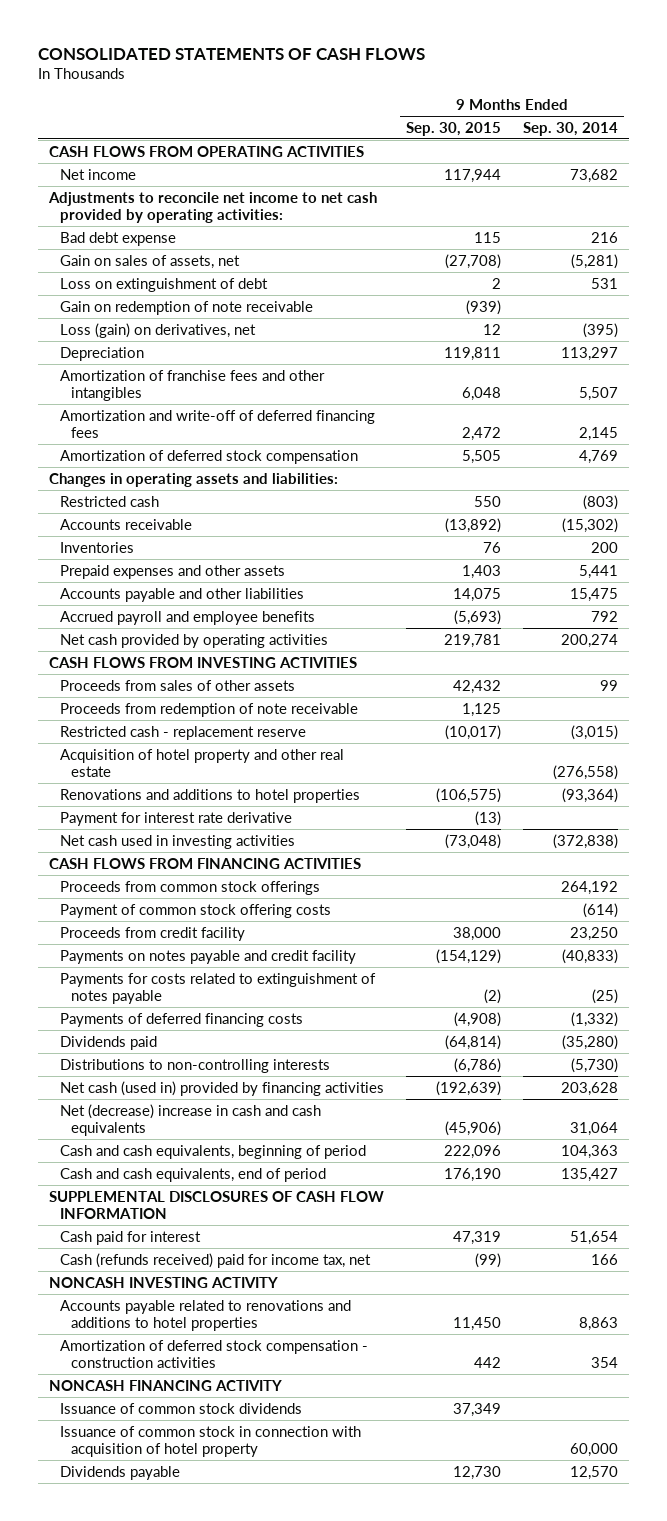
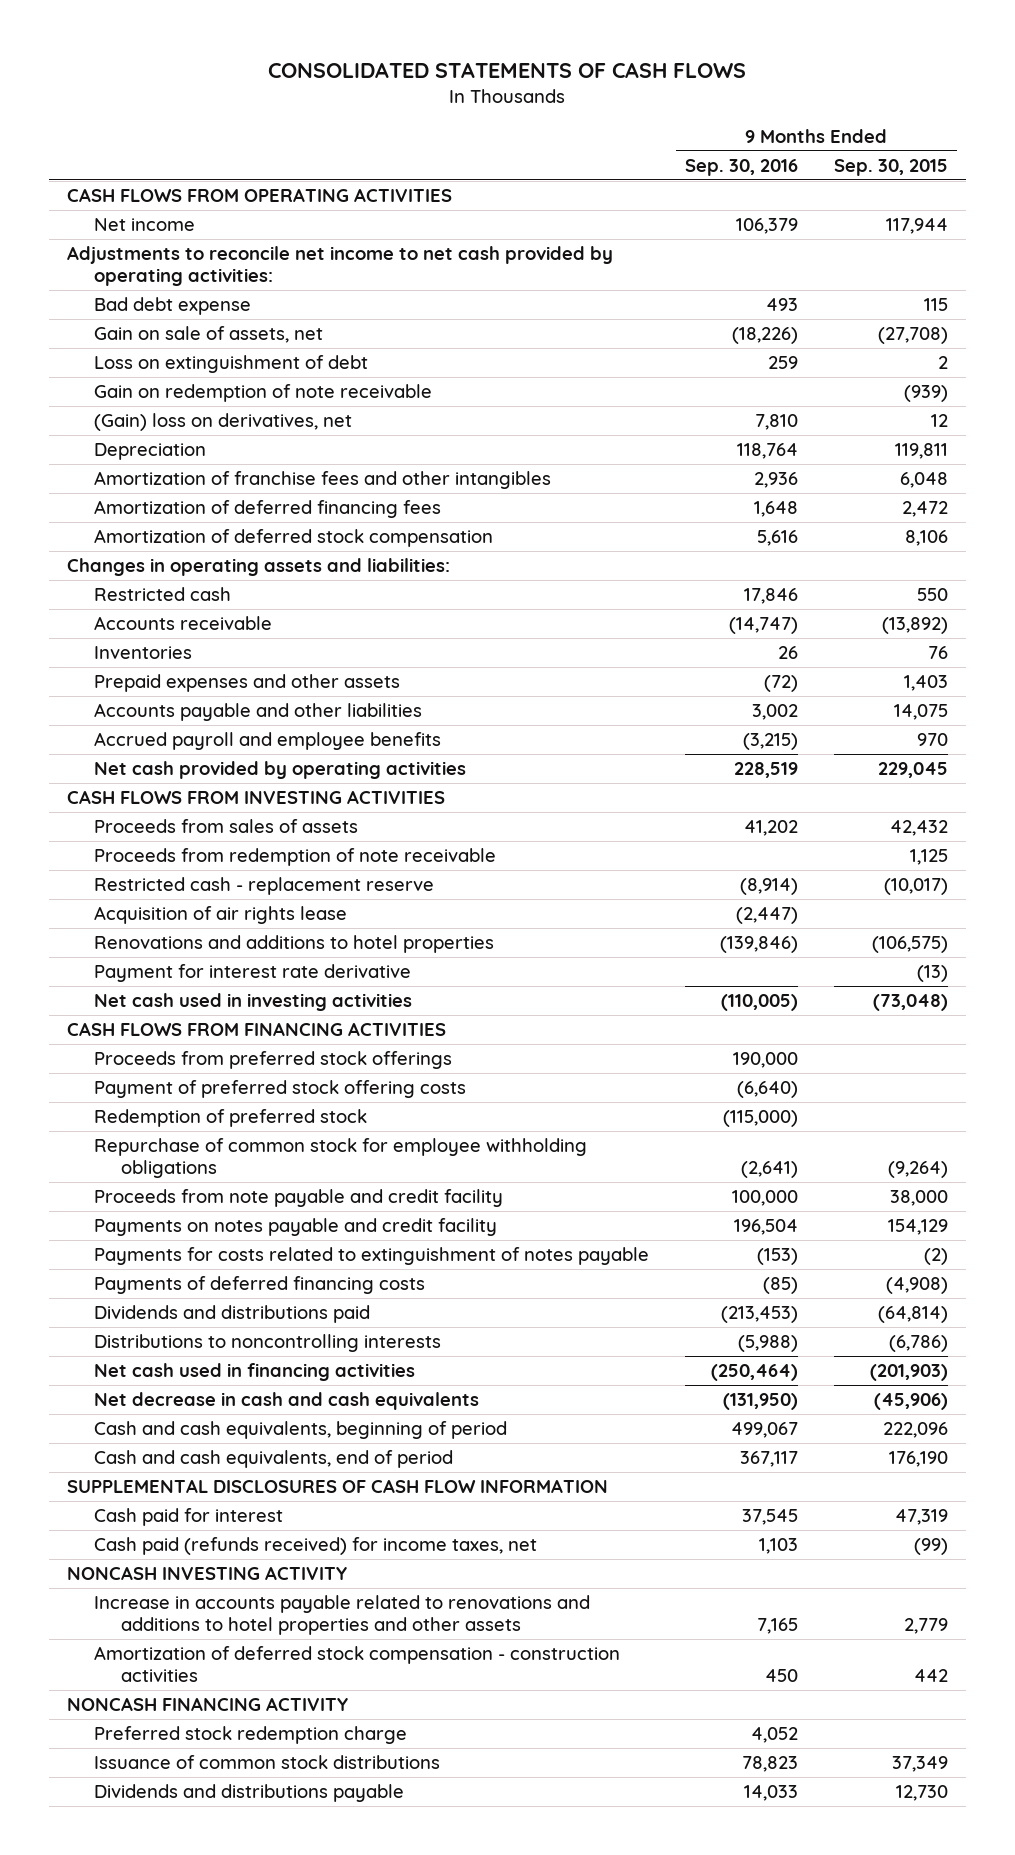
- | 9 Months Ended Sep. 30, 2015 | 9 Months Ended Sep. 30, 2014
+ | 9 Months Ended Sep. 30, 2016 | 9 Months Ended Sep. 30, 2015
- Gain on sales of assets, net | (27,708) | (5,281)
+ Gain on sale of assets, net | (18,226) | (27,708)
- Loss (gain) on derivatives, net | 12 | (395)
+ (Gain) loss on derivatives, net | 7,810 | 12
- Amortization and write-off of deferred financing fees | 2,472 | 2,145
- Amortization of deferred stock compensation | 5,505 | 4,769
+ Amortization of deferred financing fees | 1,648 | 2,472
+ Amortization of deferred stock compensation | 5,616 | 8,106
- Accrued payroll and employee benefits | (5,693) | 792
- Net cash provided by operating activities | 219,781 | 200,274
+ Accrued payroll and employee benefits | (3,215) | 970
+ Net cash provided by operating activities | 228,519 | 229,045
- Proceeds from sales of other assets | 42,432 | 99
+ Proceeds from sales of assets | 41,202 | 42,432
- Acquisition of hotel property and other real estate | | (276,558)
+ Acquisition of air rights lease | (2,447) |
- Proceeds from common stock offerings | | 264,192
- Payment of common stock offering costs | | (614)
- Proceeds from credit facility | 38,000 | 23,250
- Payments on notes payable and credit facility | (154,129) | (40,833)
+ Proceeds from preferred stock offerings | 190,000 |
+ Payment of preferred stock offering costs | (6,640) |
+ Redemption of preferred stock | (115,000) |
+ Repurchase of common stock for employee withholding obligations | (2,641) | (9,264)
+ Proceeds from note payable and credit facility | 100,000 | 38,000
+ Payments on notes payable and credit facility | 196,504 | 154,129
- Dividends paid | (64,814) | (35,280)
- Distributions to non-controlling interests | (6,786) | (5,730)
- Net cash (used in) provided by financing activities | (192,639) | 203,628
- Net (decrease) increase in cash and cash equivalents | (45,906) | 31,064
+ Dividends and distributions paid | (213,453) | (64,814)
+ Distributions to noncontrolling interests | (5,988) | (6,786)
+ Net cash used in financing activities | (250,464) | (201,903)
+ Net decrease in cash and cash equivalents | (131,950) | (45,906)
- Cash (refunds received) paid for income tax, net | (99) | 166
+ Cash paid (refunds received) for income taxes, net | 1,103 | (99)
- Accounts payable related to renovations and additions to hotel properties | 11,450 | 8,863
+ Increase in accounts payable related to renovations and additions to hotel properties and other assets | 7,165 | 2,779
- Issuance of common stock dividends | 37,349 |
- Issuance of common stock in connection with acquisition of hotel property | | 60,000
- Dividends payable | 12,730 | 12,570
+ Preferred stock redemption charge | 4,052 |
+ Issuance of common stock distributions | 78,823 | 37,349
+ Dividends and distributions payable | 14,033 | 12,730

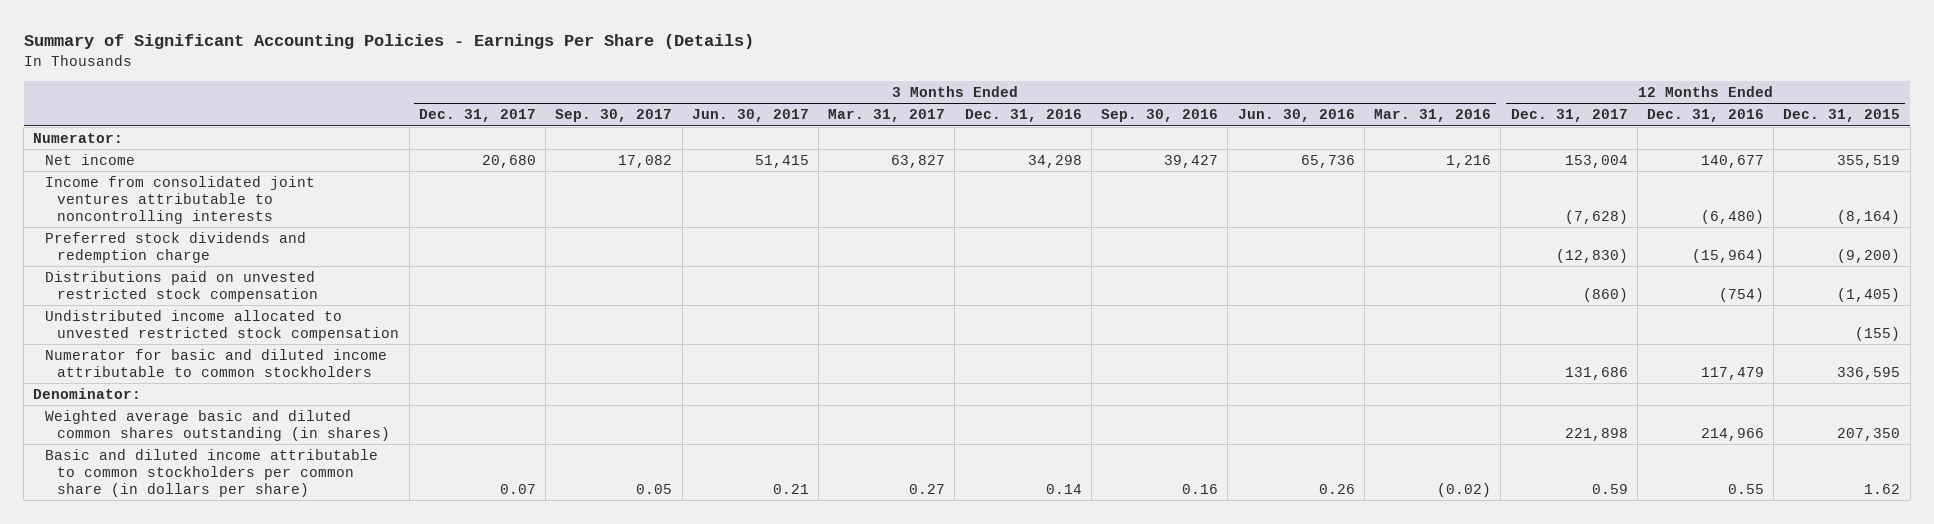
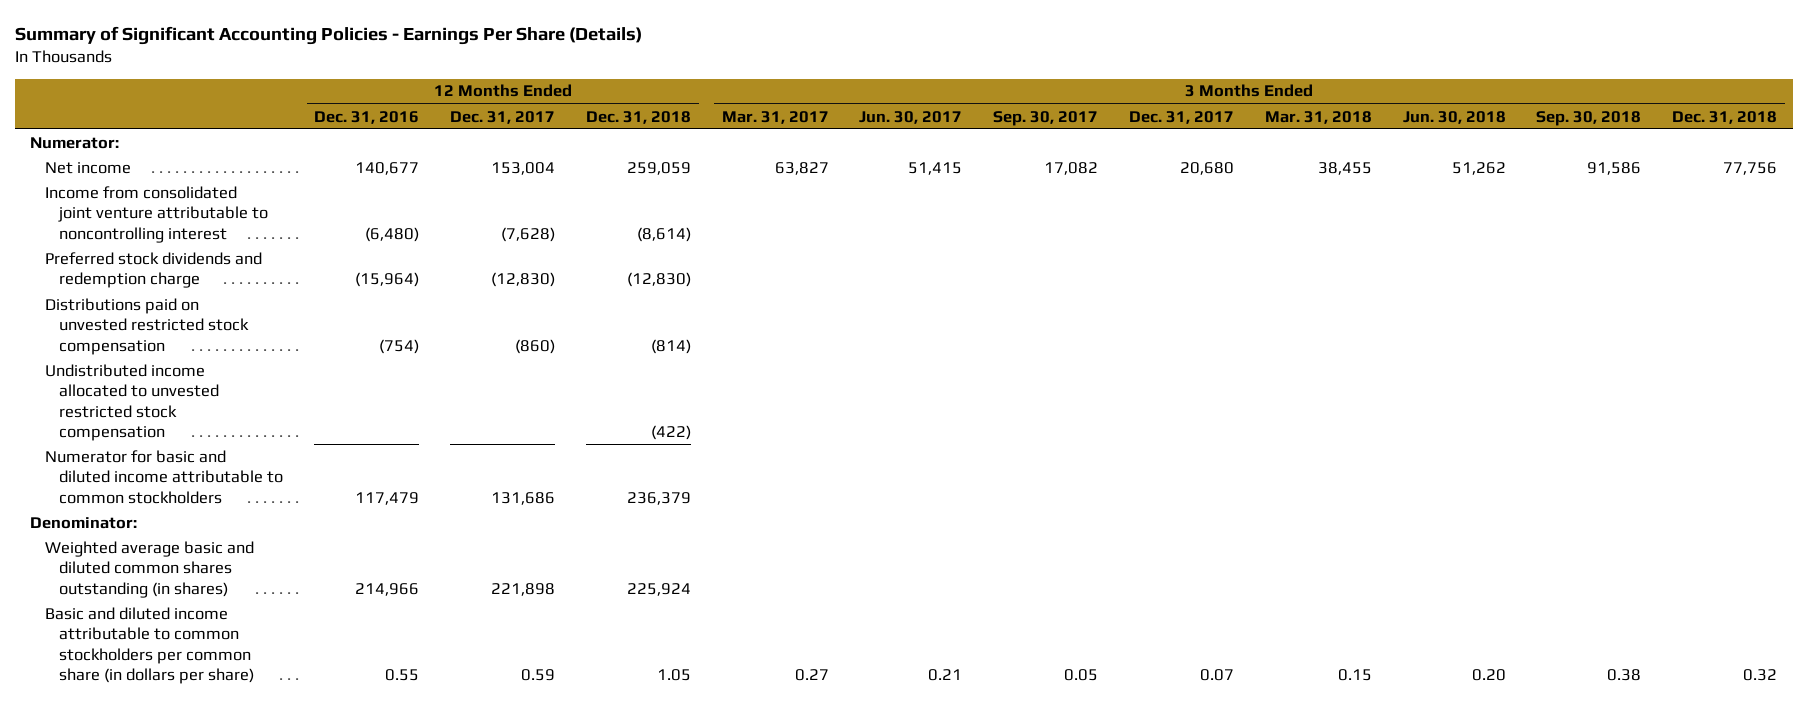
- | 3 Months Ended Dec. 31, 2017 | 3 Months Ended Sep. 30, 2017 | 3 Months Ended Jun. 30, 2017 | 3 Months Ended Mar. 31, 2017 | 3 Months Ended Dec. 31, 2016 | 3 Months Ended Sep. 30, 2016 | 3 Months Ended Jun. 30, 2016 | 3 Months Ended Mar. 31, 2016 | 12 Months Ended Dec. 31, 2017 | 12 Months Ended Dec. 31, 2016 | 12 Months Ended Dec. 31, 2015
+ | 12 Months Ended Dec. 31, 2016 | 12 Months Ended Dec. 31, 2017 | 12 Months Ended Dec. 31, 2018 | 3 Months Ended Mar. 31, 2017 | 3 Months Ended Jun. 30, 2017 | 3 Months Ended Sep. 30, 2017 | 3 Months Ended Dec. 31, 2017 | 3 Months Ended Mar. 31, 2018 | 3 Months Ended Jun. 30, 2018 | 3 Months Ended Sep. 30, 2018 | 3 Months Ended Dec. 31, 2018
- Income from consolidated joint ventures attributable to noncontrolling interests | | | | | | | | | (7,628) | (6,480) | (8,164)
+ Income from consolidated joint venture attributable to noncontrolling interest | (6,480) | (7,628) | (8,614) | | | | | | | |

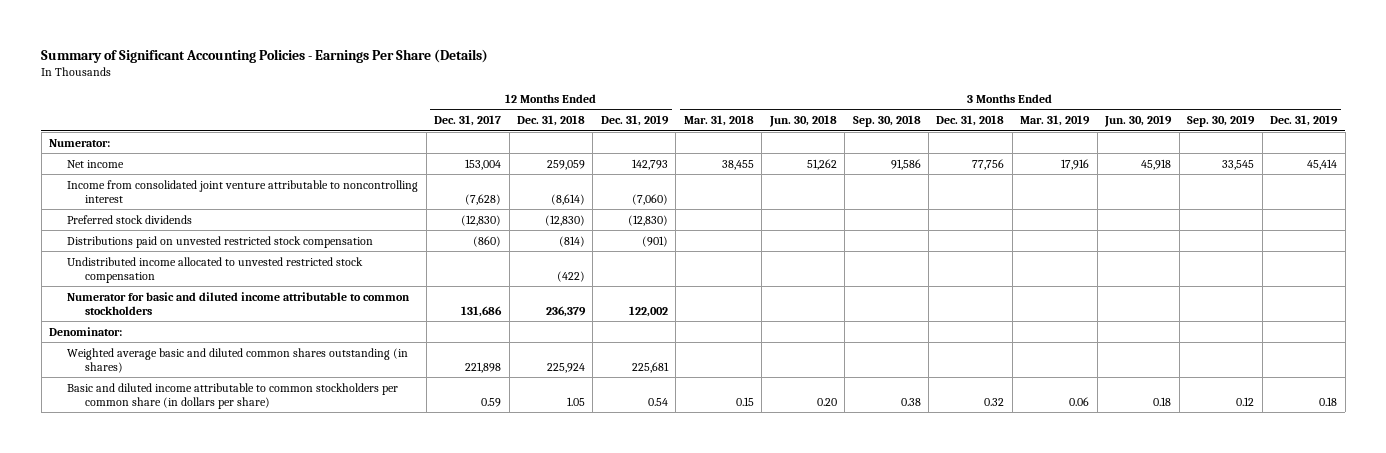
- | 12 Months Ended Dec. 31, 2016 | 12 Months Ended Dec. 31, 2017 | 12 Months Ended Dec. 31, 2018 | 3 Months Ended Mar. 31, 2017 | 3 Months Ended Jun. 30, 2017 | 3 Months Ended Sep. 30, 2017 | 3 Months Ended Dec. 31, 2017 | 3 Months Ended Mar. 31, 2018 | 3 Months Ended Jun. 30, 2018 | 3 Months Ended Sep. 30, 2018 | 3 Months Ended Dec. 31, 2018
+ | 12 Months Ended Dec. 31, 2017 | 12 Months Ended Dec. 31, 2018 | 12 Months Ended Dec. 31, 2019 | 3 Months Ended Mar. 31, 2018 | 3 Months Ended Jun. 30, 2018 | 3 Months Ended Sep. 30, 2018 | 3 Months Ended Dec. 31, 2018 | 3 Months Ended Mar. 31, 2019 | 3 Months Ended Jun. 30, 2019 | 3 Months Ended Sep. 30, 2019 | 3 Months Ended Dec. 31, 2019
- Preferred stock dividends and redemption charge | (15,964) | (12,830) | (12,830) | | | | | | | |
+ Preferred stock dividends | (12,830) | (12,830) | (12,830) | | | | | | | |

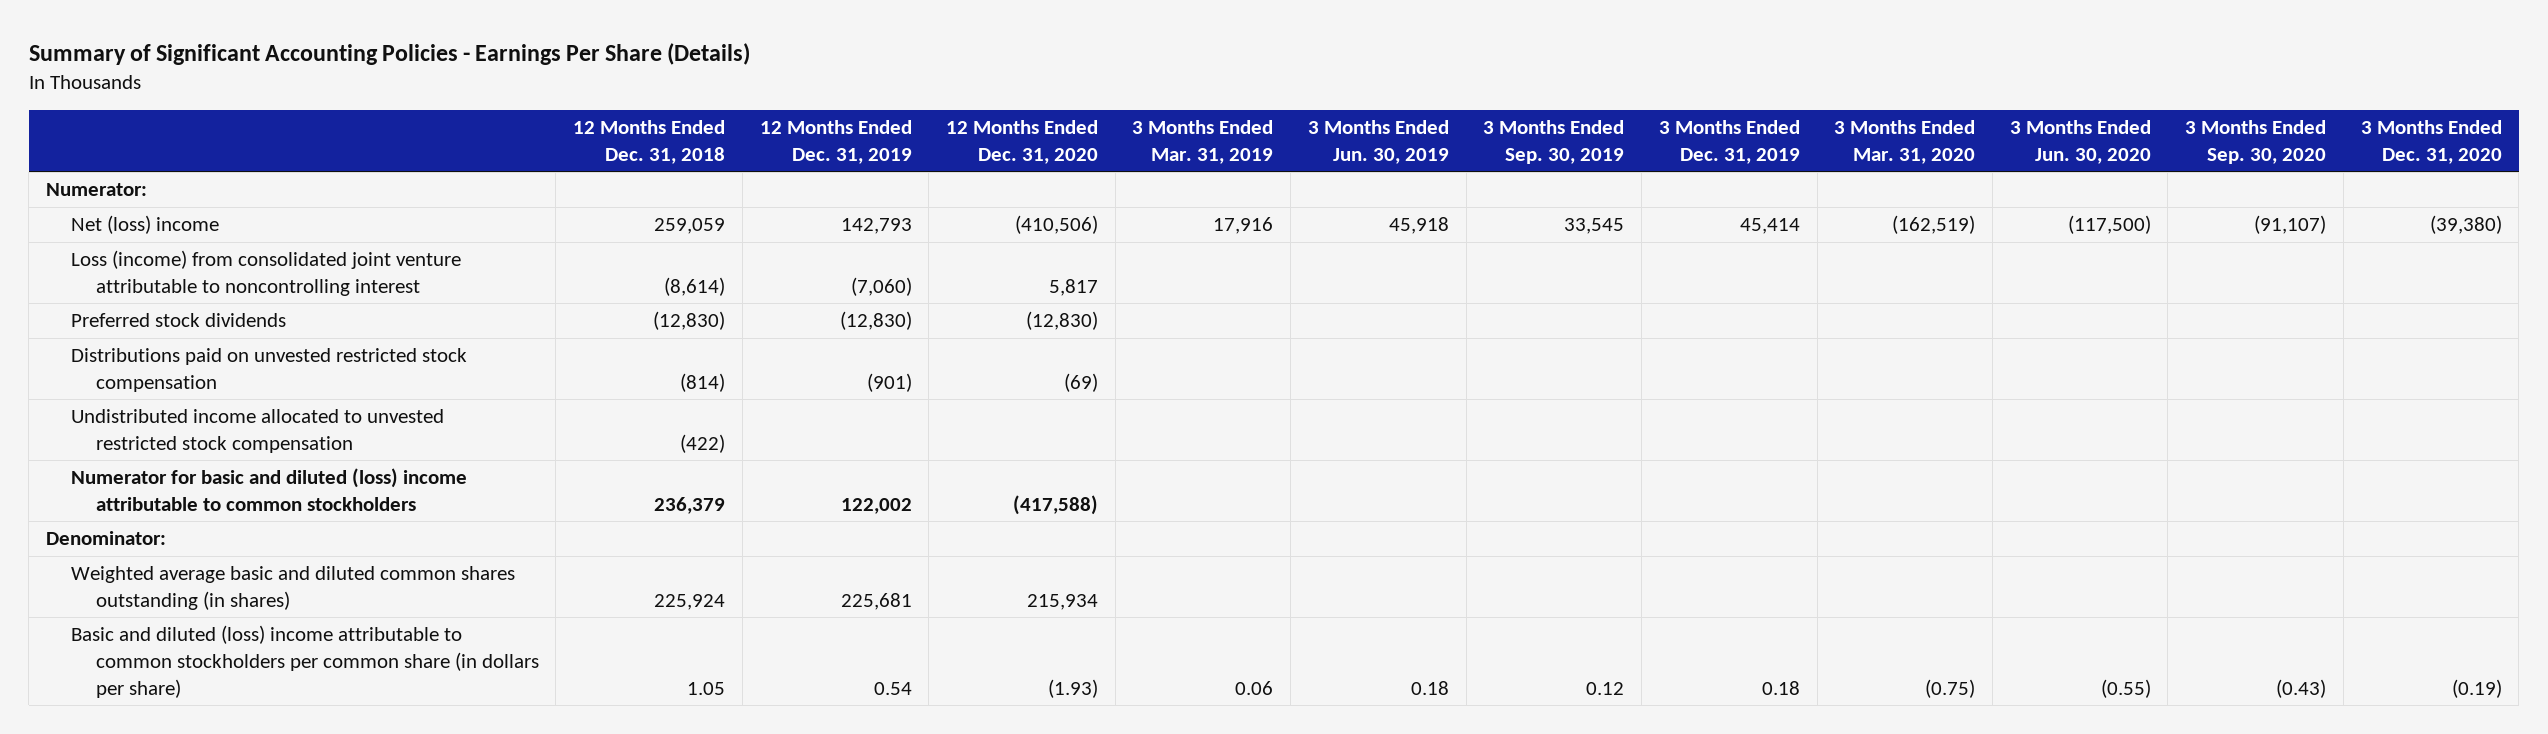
- | 12 Months Ended Dec. 31, 2017 | 12 Months Ended Dec. 31, 2018 | 12 Months Ended Dec. 31, 2019 | 3 Months Ended Mar. 31, 2018 | 3 Months Ended Jun. 30, 2018 | 3 Months Ended Sep. 30, 2018 | 3 Months Ended Dec. 31, 2018 | 3 Months Ended Mar. 31, 2019 | 3 Months Ended Jun. 30, 2019 | 3 Months Ended Sep. 30, 2019 | 3 Months Ended Dec. 31, 2019
+ | 12 Months Ended Dec. 31, 2018 | 12 Months Ended Dec. 31, 2019 | 12 Months Ended Dec. 31, 2020 | 3 Months Ended Mar. 31, 2019 | 3 Months Ended Jun. 30, 2019 | 3 Months Ended Sep. 30, 2019 | 3 Months Ended Dec. 31, 2019 | 3 Months Ended Mar. 31, 2020 | 3 Months Ended Jun. 30, 2020 | 3 Months Ended Sep. 30, 2020 | 3 Months Ended Dec. 31, 2020
- Net income | 153,004 | 259,059 | 142,793 | 38,455 | 51,262 | 91,586 | 77,756 | 17,916 | 45,918 | 33,545 | 45,414
- Income from consolidated joint venture attributable to noncontrolling interest | (7,628) | (8,614) | (7,060) | | | | | | | |
+ Net (loss) income | 259,059 | 142,793 | (410,506) | 17,916 | 45,918 | 33,545 | 45,414 | (162,519) | (117,500) | (91,107) | (39,380)
+ Loss (income) from consolidated joint venture attributable to noncontrolling interest | (8,614) | (7,060) | 5,817 | | | | | | | |
- Numerator for basic and diluted income attributable to common stockholders | 131,686 | 236,379 | 122,002 | | | | | | | |
+ Numerator for basic and diluted (loss) income attributable to common stockholders | 236,379 | 122,002 | (417,588) | | | | | | | |
- Basic and diluted income attributable to common stockholders per common share (in dollars per share) | 0.59 | 1.05 | 0.54 | 0.15 | 0.20 | 0.38 | 0.32 | 0.06 | 0.18 | 0.12 | 0.18
+ Basic and diluted (loss) income attributable to common stockholders per common share (in dollars per share) | 1.05 | 0.54 | (1.93) | 0.06 | 0.18 | 0.12 | 0.18 | (0.75) | (0.55) | (0.43) | (0.19)

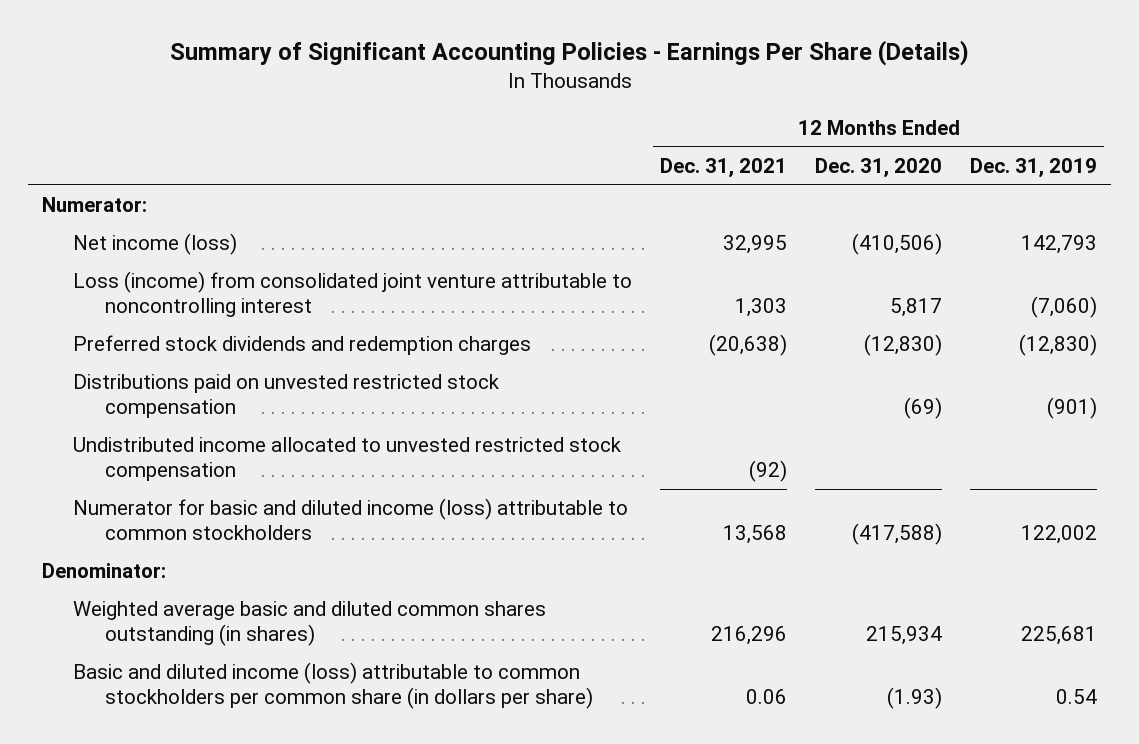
- | 12 Months Ended Dec. 31, 2018 | 12 Months Ended Dec. 31, 2019 | 12 Months Ended Dec. 31, 2020 | 3 Months Ended Mar. 31, 2019 | 3 Months Ended Jun. 30, 2019 | 3 Months Ended Sep. 30, 2019 | 3 Months Ended Dec. 31, 2019 | 3 Months Ended Mar. 31, 2020 | 3 Months Ended Jun. 30, 2020 | 3 Months Ended Sep. 30, 2020 | 3 Months Ended Dec. 31, 2020
+ | 12 Months Ended Dec. 31, 2021 | 12 Months Ended Dec. 31, 2020 | 12 Months Ended Dec. 31, 2019
- Net (loss) income | 259,059 | 142,793 | (410,506) | 17,916 | 45,918 | 33,545 | 45,414 | (162,519) | (117,500) | (91,107) | (39,380)
+ Net income (loss) | 32,995 | (410,506) | 142,793
- Preferred stock dividends | (12,830) | (12,830) | (12,830) | | | | | | | |
+ Preferred stock dividends and redemption charges | (20,638) | (12,830) | (12,830)
- Numerator for basic and diluted (loss) income attributable to common stockholders | 236,379 | 122,002 | (417,588) | | | | | | | |
+ Numerator for basic and diluted income (loss) attributable to common stockholders | 13,568 | (417,588) | 122,002
- Basic and diluted (loss) income attributable to common stockholders per common share (in dollars per share) | 1.05 | 0.54 | (1.93) | 0.06 | 0.18 | 0.12 | 0.18 | (0.75) | (0.55) | (0.43) | (0.19)
+ Basic and diluted income (loss) attributable to common stockholders per common share (in dollars per share) | 0.06 | (1.93) | 0.54

